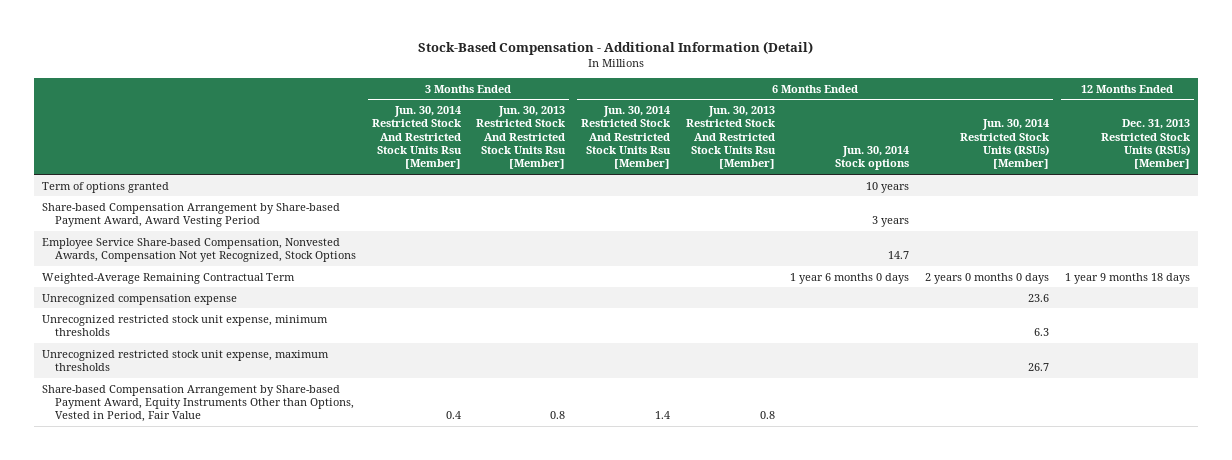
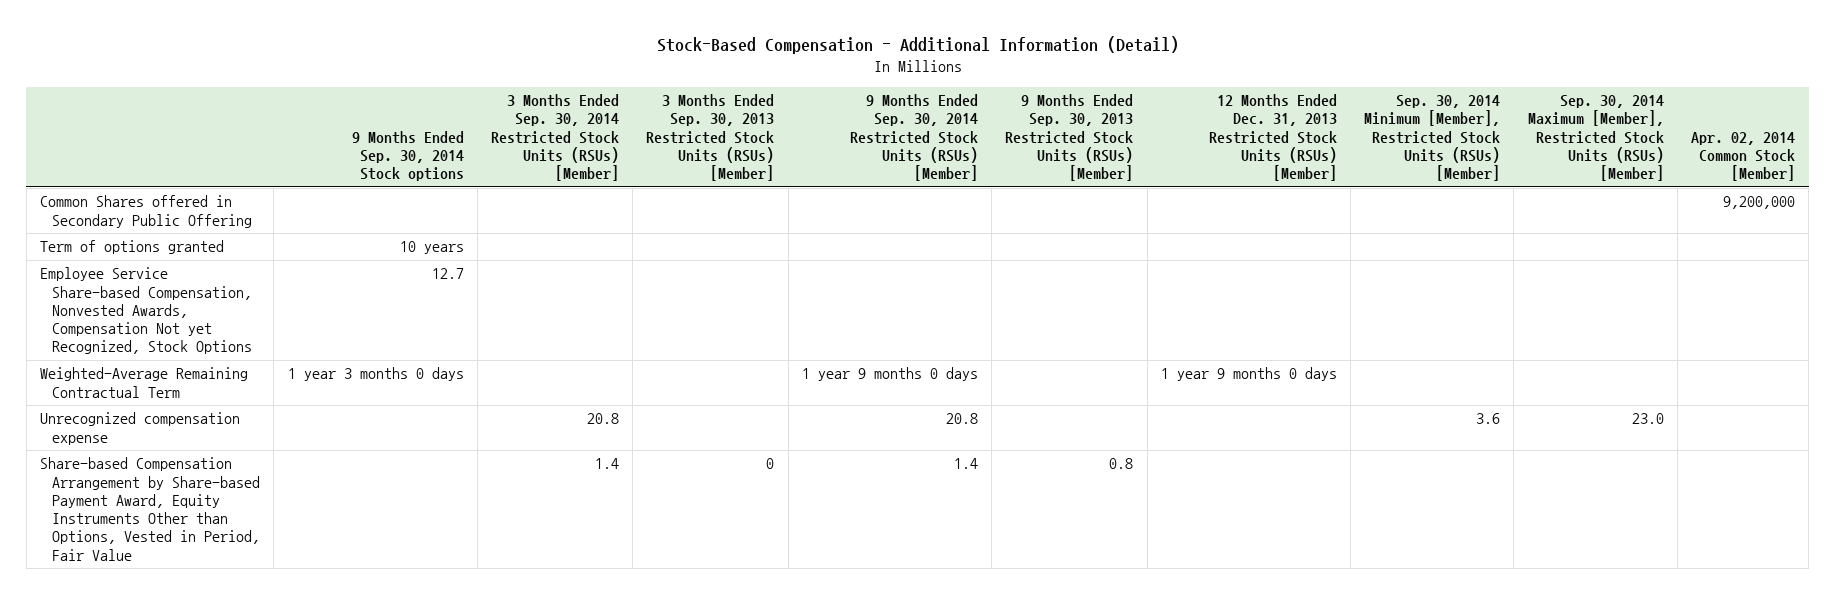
- | 3 Months Ended Jun. 30, 2014 Restricted Stock And Restricted Stock Units Rsu [Member] | 3 Months Ended Jun. 30, 2013 Restricted Stock And Restricted Stock Units Rsu [Member] | 6 Months Ended Jun. 30, 2014 Restricted Stock And Restricted Stock Units Rsu [Member] | 6 Months Ended Jun. 30, 2013 Restricted Stock And Restricted Stock Units Rsu [Member] | 6 Months Ended Jun. 30, 2014 Stock options | 6 Months Ended Jun. 30, 2014 Restricted Stock Units (RSUs) [Member] | 12 Months Ended Dec. 31, 2013 Restricted Stock Units (RSUs) [Member]
+ | 9 Months Ended Sep. 30, 2014 Stock options | 3 Months Ended Sep. 30, 2014 Restricted Stock Units (RSUs) [Member] | 3 Months Ended Sep. 30, 2013 Restricted Stock Units (RSUs) [Member] | 9 Months Ended Sep. 30, 2014 Restricted Stock Units (RSUs) [Member] | 9 Months Ended Sep. 30, 2013 Restricted Stock Units (RSUs) [Member] | 12 Months Ended Dec. 31, 2013 Restricted Stock Units (RSUs) [Member] | Sep. 30, 2014 Minimum [Member], Restricted Stock Units (RSUs) [Member] | Sep. 30, 2014 Maximum [Member], Restricted Stock Units (RSUs) [Member] | Apr. 02, 2014 Common Stock [Member]
+ Common Shares offered in Secondary Public Offering | | | | | | | | | 9,200,000
- Share-based Compensation Arrangement by Share-based Payment Award, Award Vesting Period | | | | | 3 years | |
- Weighted-Average Remaining Contractual Term | | | | | 1 year 6 months 0 days | 2 years 0 months 0 days | 1 year 9 months 18 days
+ Weighted-Average Remaining Contractual Term | 1 year 3 months 0 days | | | 1 year 9 months 0 days | | 1 year 9 months 0 days | | |
- Unrecognized restricted stock unit expense, minimum thresholds | | | | | | 6.3 |
- Unrecognized restricted stock unit expense, maximum thresholds | | | | | | 26.7 |

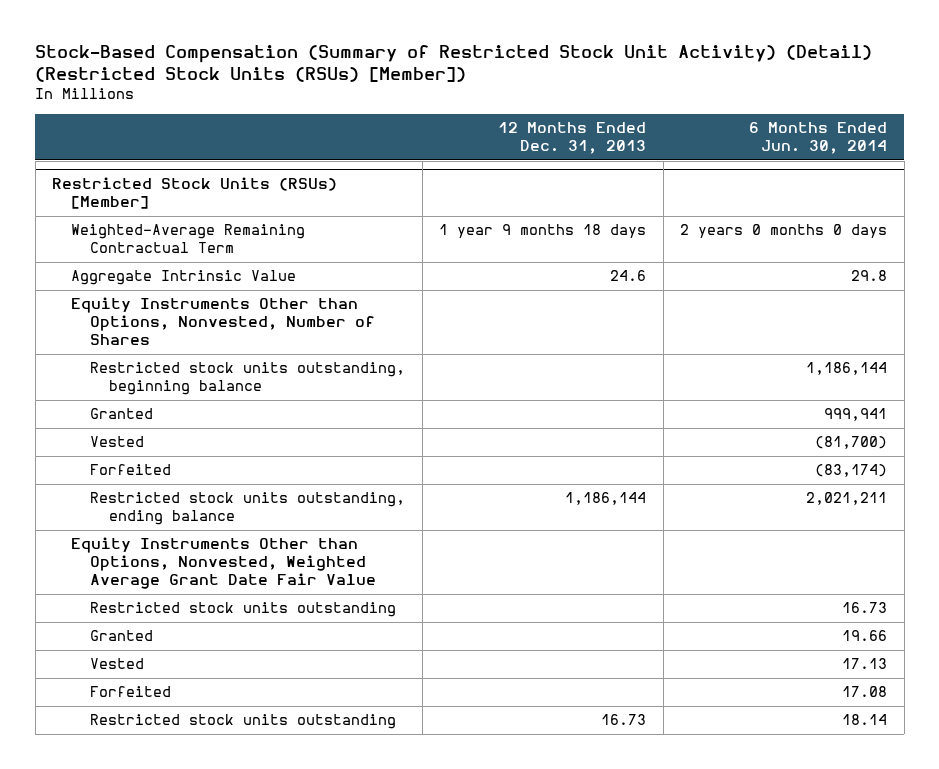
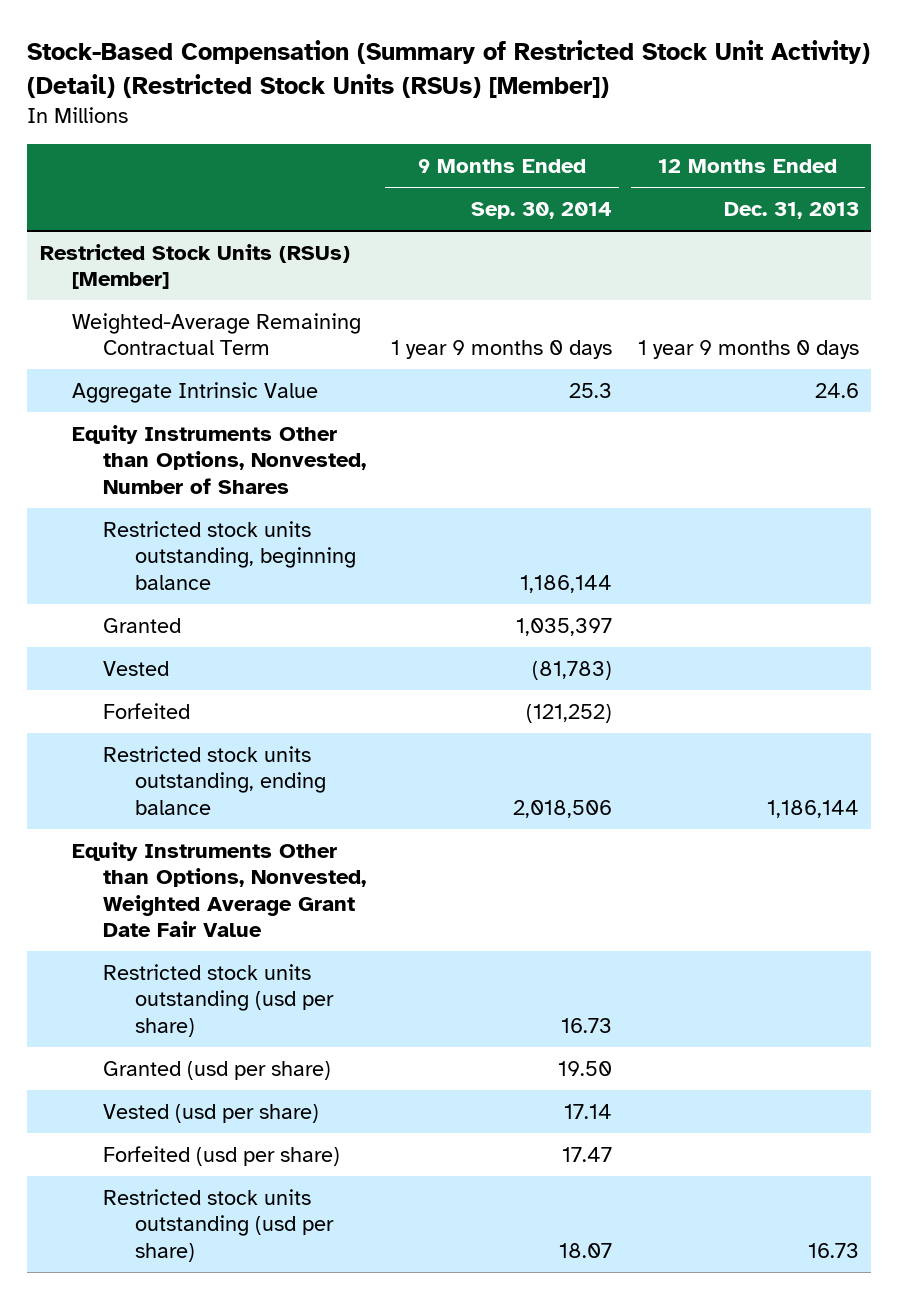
- | 12 Months Ended Dec. 31, 2013 | 6 Months Ended Jun. 30, 2014
+ | 9 Months Ended Sep. 30, 2014 | 12 Months Ended Dec. 31, 2013
@ Restricted Stock Units (RSUs) [Member]
- Weighted-Average Remaining Contractual Term | 1 year 9 months 18 days | 2 years 0 months 0 days
+ Weighted-Average Remaining Contractual Term | 1 year 9 months 0 days | 1 year 9 months 0 days
- Restricted stock units outstanding | | 16.73
- Granted | | 19.66
- Vested | | 17.13
- Forfeited | | 17.08
- Restricted stock units outstanding | 16.73 | 18.14
+ Restricted stock units outstanding (usd per share) | 16.73 |
+ Granted (usd per share) | 19.50 |
+ Vested (usd per share) | 17.14 |
+ Forfeited (usd per share) | 17.47 |
+ Restricted stock units outstanding (usd per share) | 18.07 | 16.73

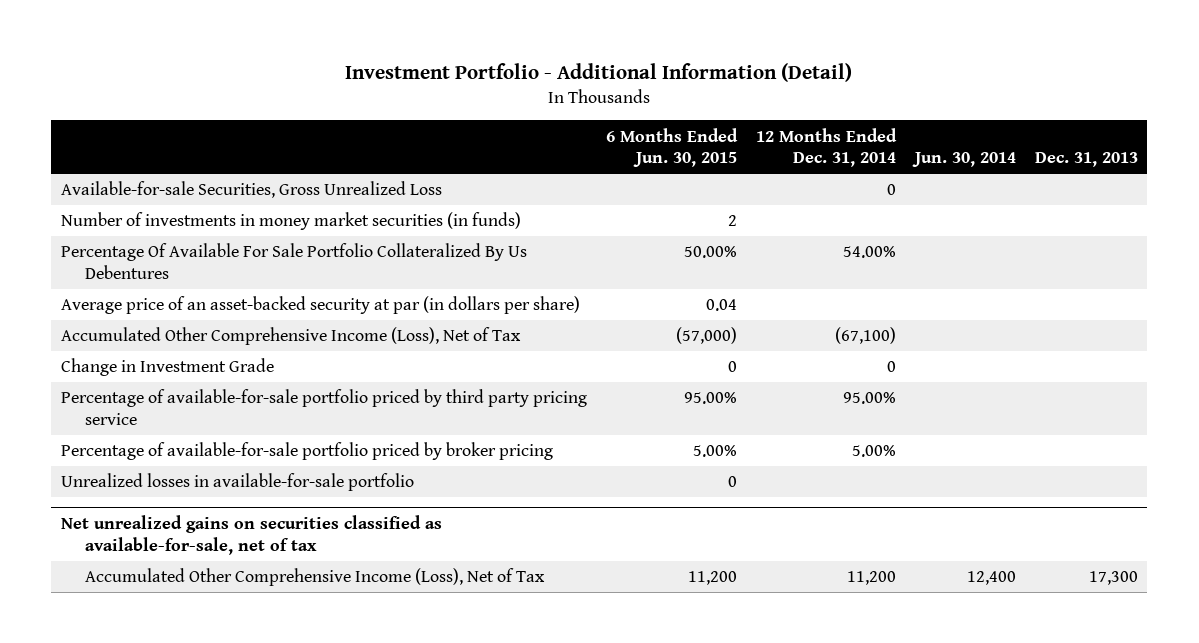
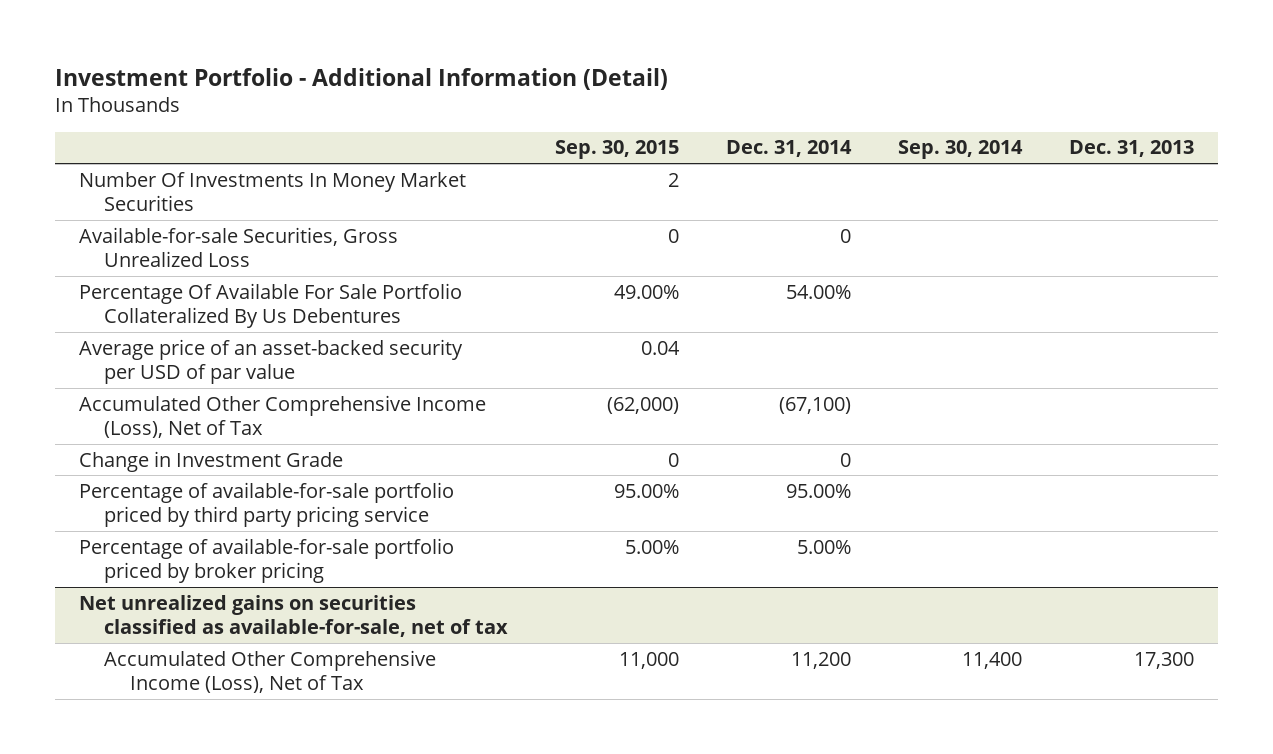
- | 6 Months Ended Jun. 30, 2015 | 12 Months Ended Dec. 31, 2014 | Jun. 30, 2014 | Dec. 31, 2013
+ | Sep. 30, 2015 | Dec. 31, 2014 | Sep. 30, 2014 | Dec. 31, 2013
+ Number Of Investments In Money Market Securities | 2 | | |
- Number of investments in money market securities (in funds) | 2 | | |
- Average price of an asset-backed security at par (in dollars per share) | 0.04 | | |
+ Average price of an asset-backed security per USD of par value | 0.04 | | |
- Unrealized losses in available-for-sale portfolio | 0 | | |

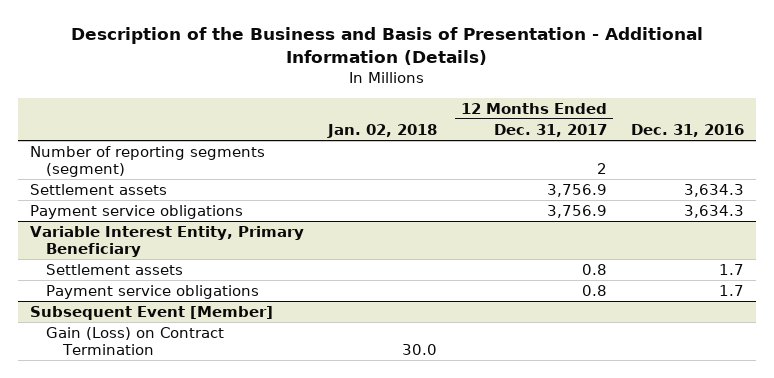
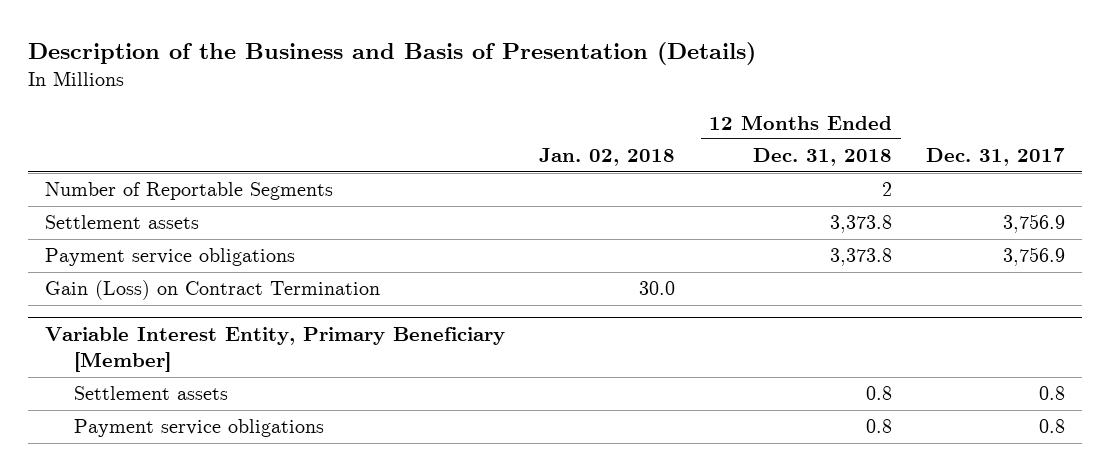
- Description of the Business and Basis of Presentation - Additional Information (Details)
+ Description of the Business and Basis of Presentation (Details)
- | Jan. 02, 2018 | 12 Months Ended Dec. 31, 2017 | Dec. 31, 2016
+ | Jan. 02, 2018 | 12 Months Ended Dec. 31, 2018 | Dec. 31, 2017
- Number of reporting segments (segment) | | 2 |
+ Number of Reportable Segments | | 2 |
- Variable Interest Entity, Primary Beneficiary
+ Gain (Loss) on Contract Termination | 30.0 | |
+ Variable Interest Entity, Primary Beneficiary [Member]
- Subsequent Event [Member]
- Gain (Loss) on Contract Termination | 30.0 | |

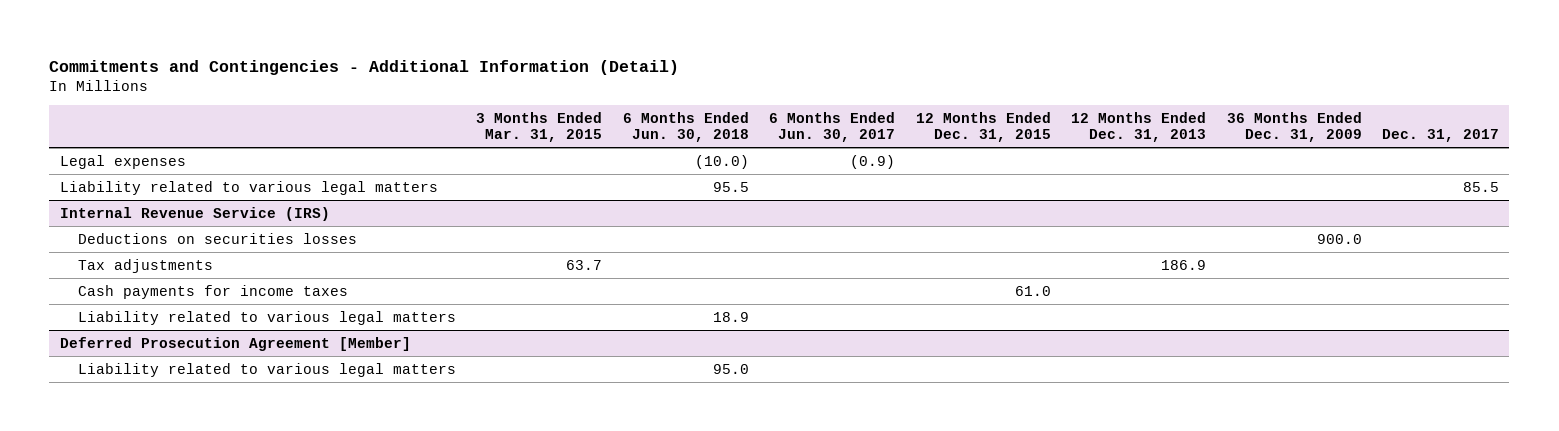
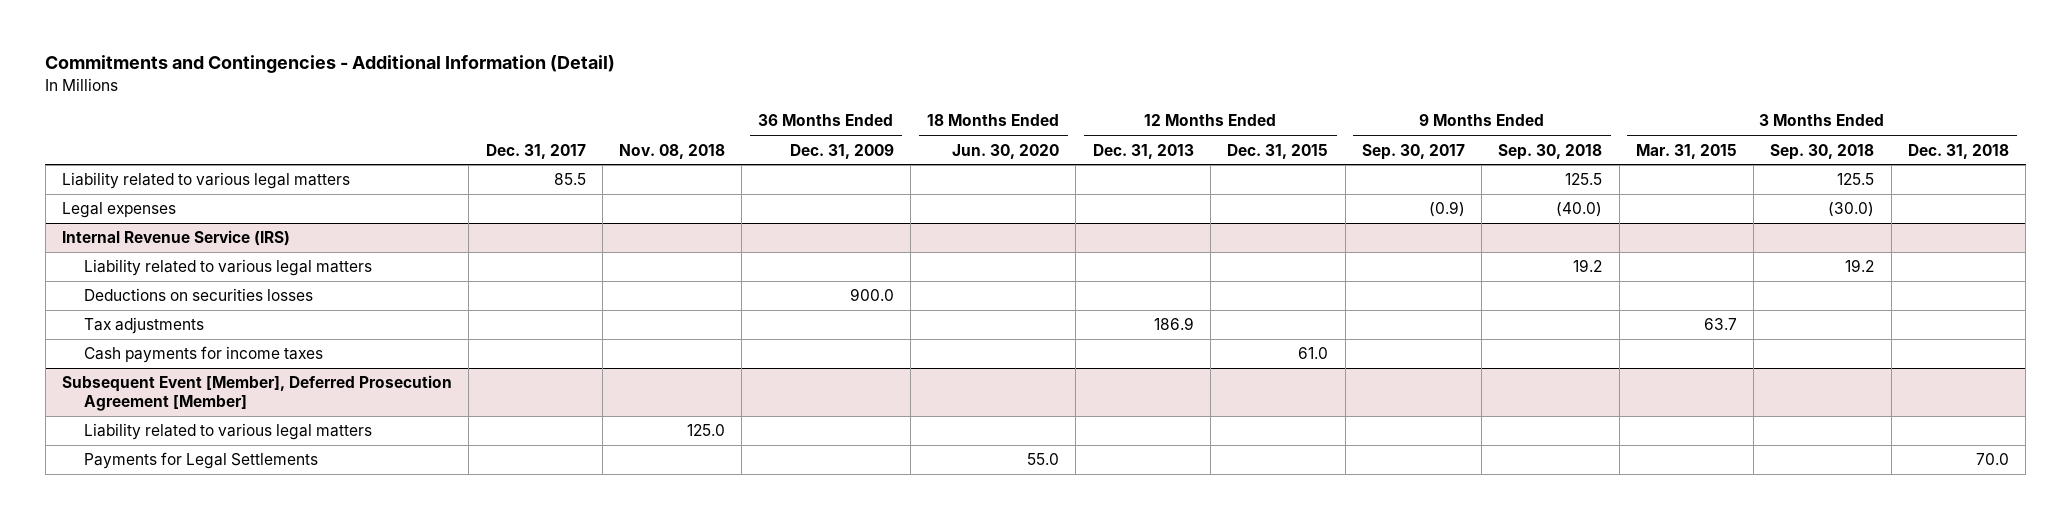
- | 3 Months Ended Mar. 31, 2015 | 6 Months Ended Jun. 30, 2018 | 6 Months Ended Jun. 30, 2017 | 12 Months Ended Dec. 31, 2015 | 12 Months Ended Dec. 31, 2013 | 36 Months Ended Dec. 31, 2009 | Dec. 31, 2017
+ | Dec. 31, 2017 | Nov. 08, 2018 | 36 Months Ended Dec. 31, 2009 | 18 Months Ended Jun. 30, 2020 | 12 Months Ended Dec. 31, 2013 | 12 Months Ended Dec. 31, 2015 | 9 Months Ended Sep. 30, 2017 | 9 Months Ended Sep. 30, 2018 | 3 Months Ended Mar. 31, 2015 | 3 Months Ended Sep. 30, 2018 | 3 Months Ended Dec. 31, 2018
moved down: Legal expenses | | | | | | | (0.9) | (40.0) | | (30.0) |
@ Internal Revenue Service (IRS)
moved up: Liability related to various legal matters | | | | | | | | 19.2 | | 19.2 |
- Deferred Prosecution Agreement [Member]
+ Subsequent Event [Member], Deferred Prosecution Agreement [Member]
+ Payments for Legal Settlements | | | | 55.0 | | | | | | | 70.0

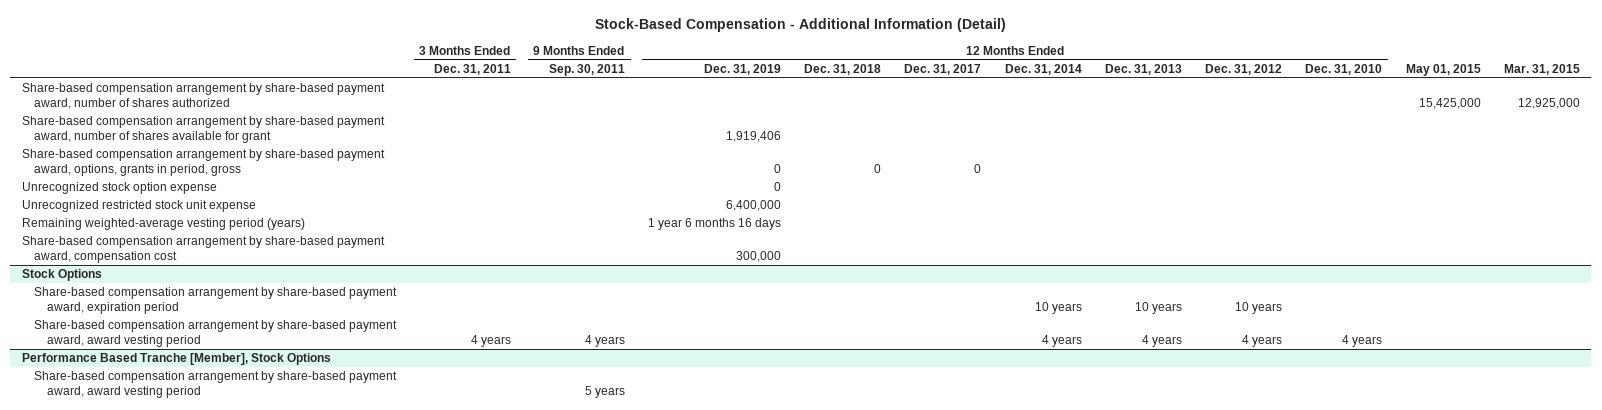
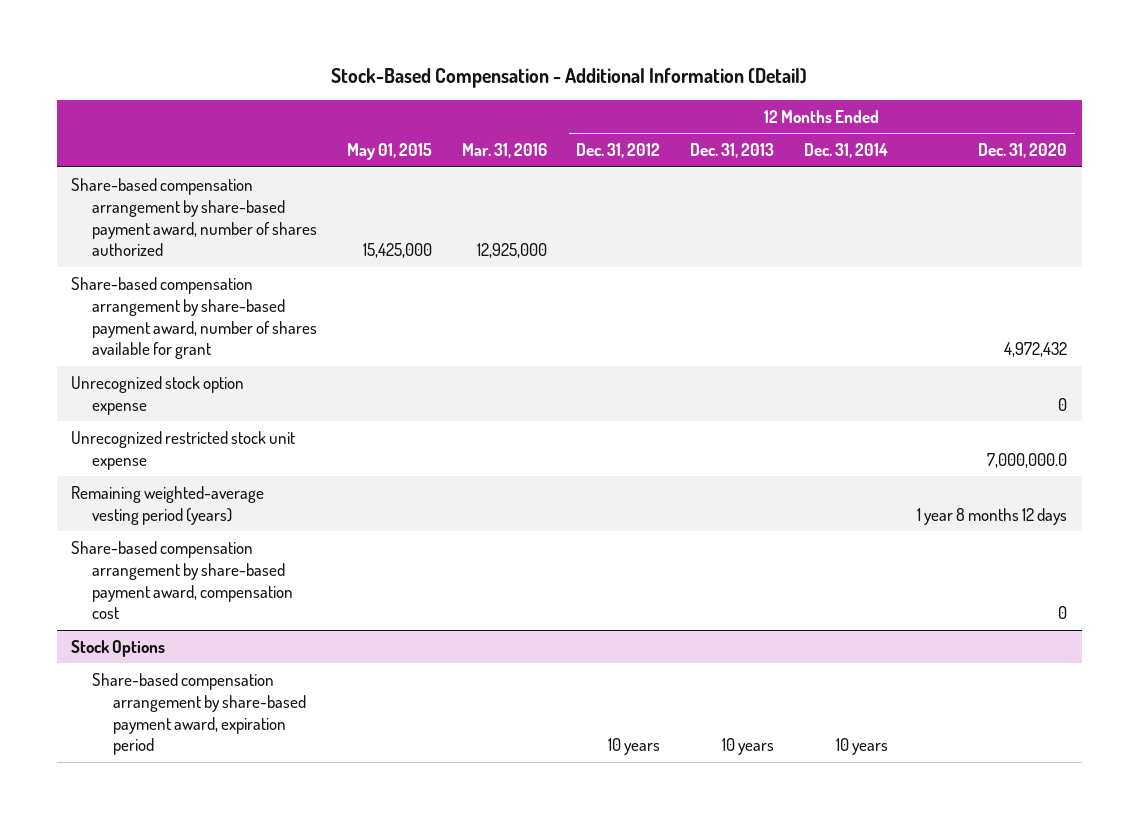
- | 3 Months Ended Dec. 31, 2011 | 9 Months Ended Sep. 30, 2011 | 12 Months Ended Dec. 31, 2019 | 12 Months Ended Dec. 31, 2018 | 12 Months Ended Dec. 31, 2017 | 12 Months Ended Dec. 31, 2014 | 12 Months Ended Dec. 31, 2013 | 12 Months Ended Dec. 31, 2012 | 12 Months Ended Dec. 31, 2010 | May 01, 2015 | Mar. 31, 2015
+ | May 01, 2015 | Mar. 31, 2016 | 12 Months Ended Dec. 31, 2012 | 12 Months Ended Dec. 31, 2013 | 12 Months Ended Dec. 31, 2014 | 12 Months Ended Dec. 31, 2020
- Share-based compensation arrangement by share-based payment award, options, grants in period, gross | | | 0 | 0 | 0 | | | | | |
@ Stock Options
- Share-based compensation arrangement by share-based payment award, award vesting period | 4 years | 4 years | | | | 4 years | 4 years | 4 years | 4 years | |
- Performance Based Tranche [Member], Stock Options
- Share-based compensation arrangement by share-based payment award, award vesting period | | 5 years | | | | | | | | |

